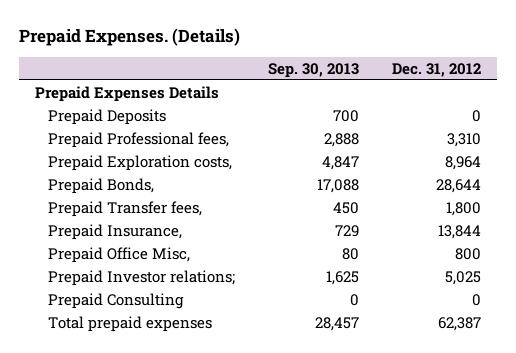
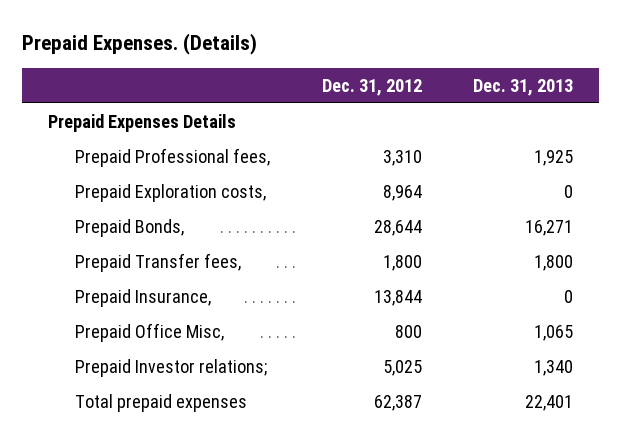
- | Sep. 30, 2013 | Dec. 31, 2012
+ | Dec. 31, 2012 | Dec. 31, 2013
- Prepaid Deposits | 700 | 0
- Prepaid Consulting | 0 | 0

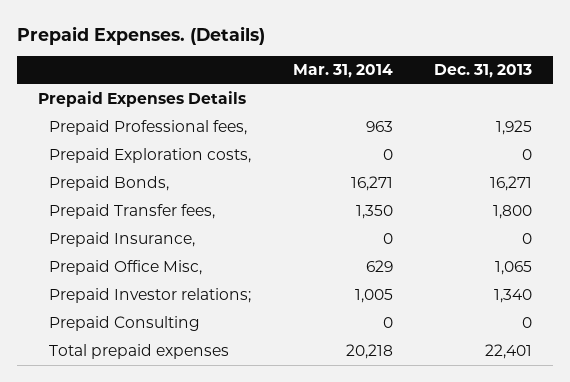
- | Dec. 31, 2012 | Dec. 31, 2013
+ | Mar. 31, 2014 | Dec. 31, 2013
+ Prepaid Consulting | 0 | 0

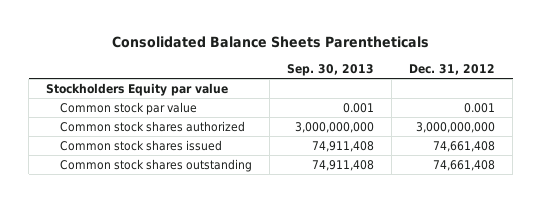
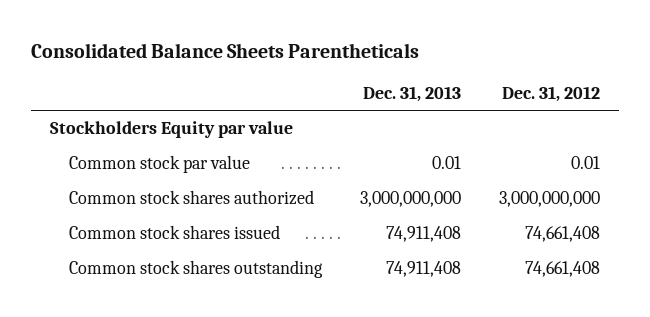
- | Sep. 30, 2013 | Dec. 31, 2012
+ | Dec. 31, 2013 | Dec. 31, 2012
- Common stock par value | 0.001 | 0.001
+ Common stock par value | 0.01 | 0.01

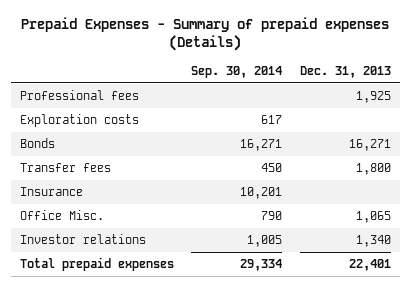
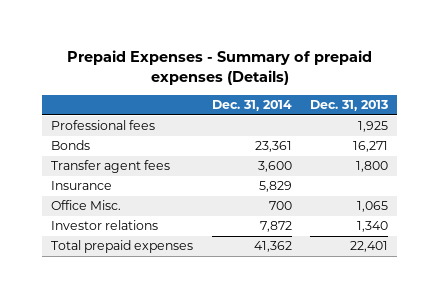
- | Sep. 30, 2014 | Dec. 31, 2013
+ | Dec. 31, 2014 | Dec. 31, 2013
- Exploration costs | 617 |
- Transfer fees | 450 | 1,800
+ Transfer agent fees | 3,600 | 1,800

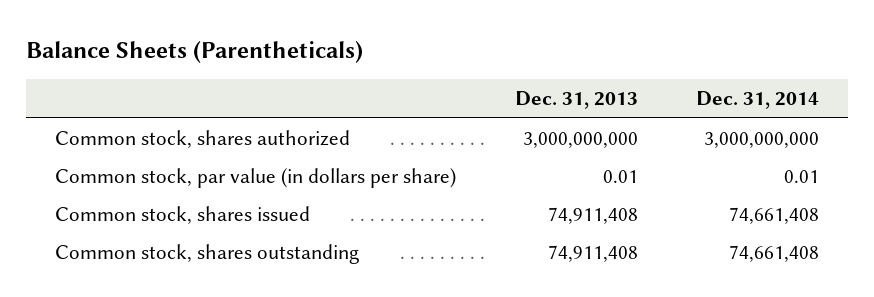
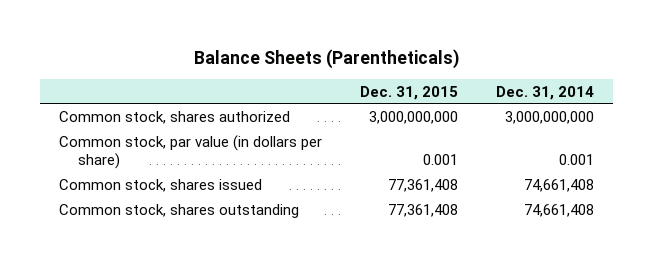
- | Dec. 31, 2013 | Dec. 31, 2014
+ | Dec. 31, 2015 | Dec. 31, 2014
- Common stock, par value (in dollars per share) | 0.01 | 0.01
+ Common stock, par value (in dollars per share) | 0.001 | 0.001

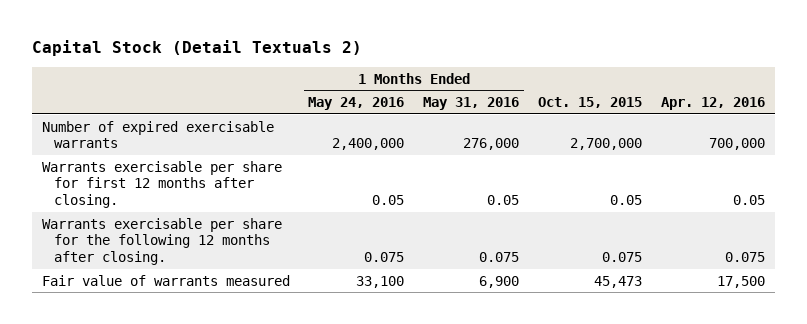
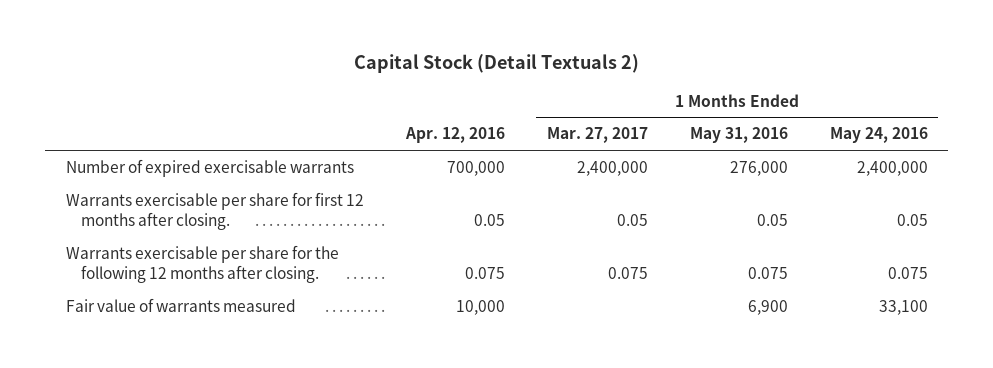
- | 1 Months Ended May 24, 2016 | 1 Months Ended May 31, 2016 | Oct. 15, 2015 | Apr. 12, 2016
+ | Apr. 12, 2016 | 1 Months Ended Mar. 27, 2017 | 1 Months Ended May 31, 2016 | 1 Months Ended May 24, 2016
- Fair value of warrants measured | 33,100 | 6,900 | 45,473 | 17,500
+ Fair value of warrants measured | 10,000 | | 6,900 | 33,100

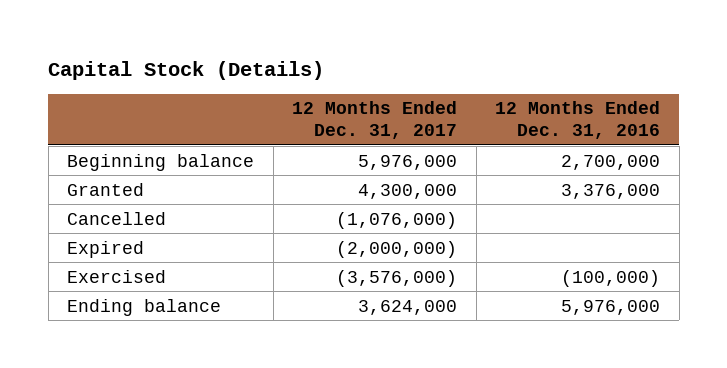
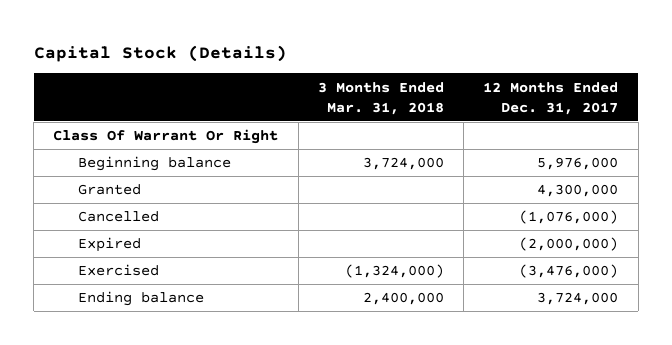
- | 12 Months Ended Dec. 31, 2017 | 12 Months Ended Dec. 31, 2016
+ | 3 Months Ended Mar. 31, 2018 | 12 Months Ended Dec. 31, 2017
+ Class Of Warrant Or Right
- Exercised | (3,576,000) | (100,000)
- Ending balance | 3,624,000 | 5,976,000
+ Exercised | (1,324,000) | (3,476,000)
+ Ending balance | 2,400,000 | 3,724,000

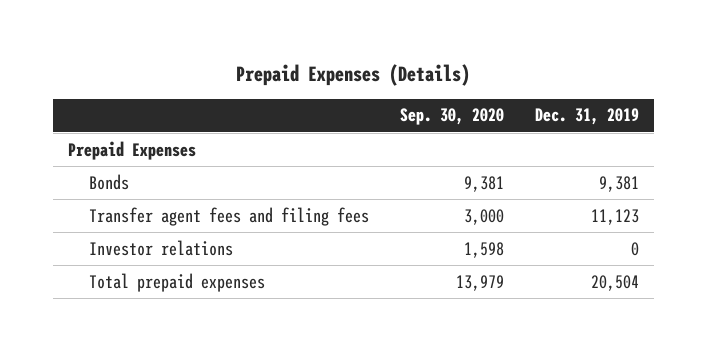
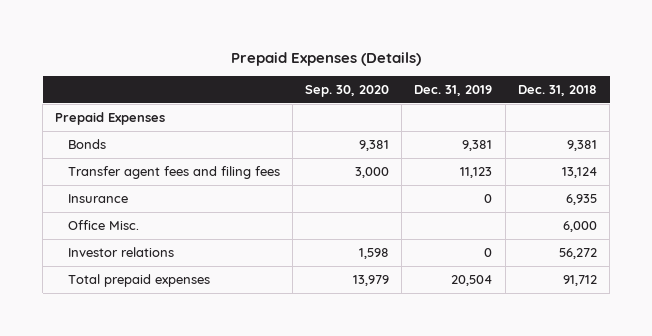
- | Sep. 30, 2020 | Dec. 31, 2019
+ | Sep. 30, 2020 | Dec. 31, 2019 | Dec. 31, 2018
+ Insurance | | 0 | 6,935
+ Office Misc. | | | 6,000

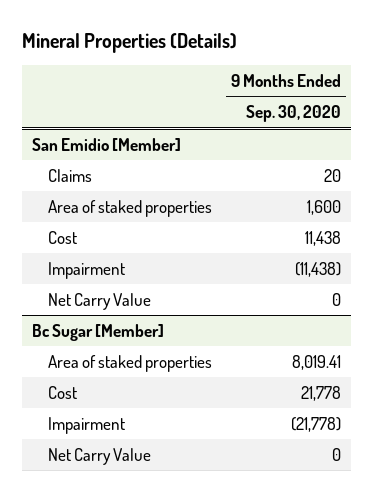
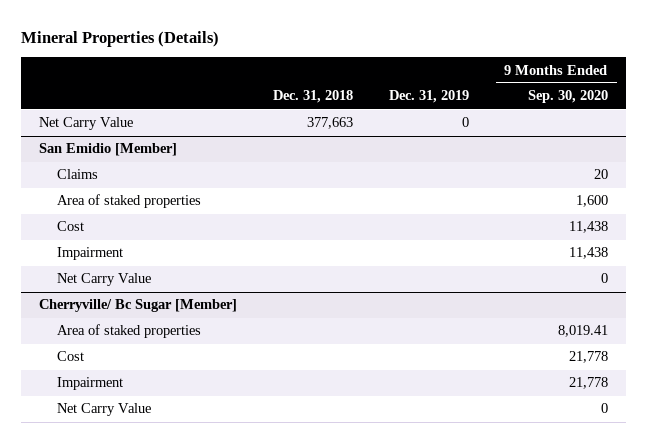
- | 9 Months Ended Sep. 30, 2020
+ | Dec. 31, 2018 | Dec. 31, 2019 | 9 Months Ended Sep. 30, 2020
+ Net Carry Value | 377,663 | 0 |
@ San Emidio [Member]
- Impairment | (11,438)
+ Impairment | | | 11,438
- Bc Sugar [Member]
+ Cherryville/ Bc Sugar [Member]
- Impairment | (21,778)
+ Impairment | | | 21,778

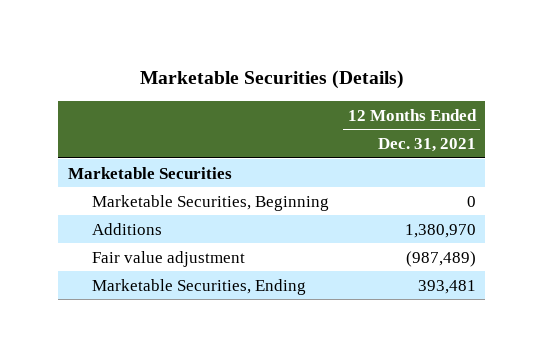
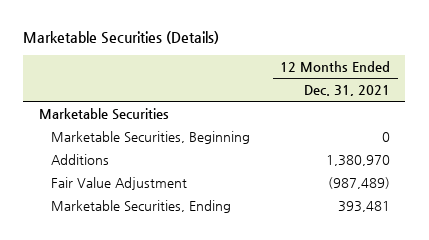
- Fair value adjustment | (987,489)
+ Fair Value Adjustment | (987,489)

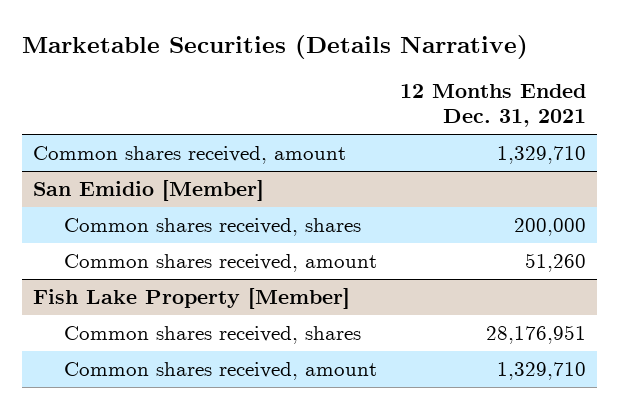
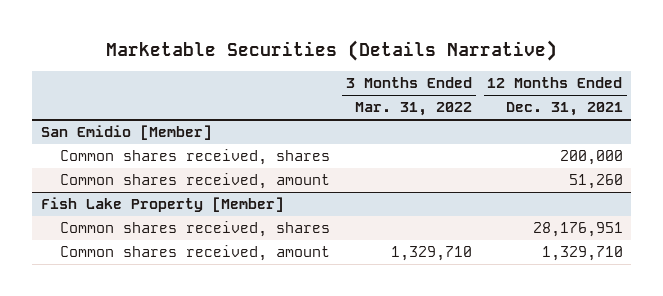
- | 12 Months Ended Dec. 31, 2021
+ | 3 Months Ended Mar. 31, 2022 | 12 Months Ended Dec. 31, 2021
- Common shares received, amount | 1,329,710

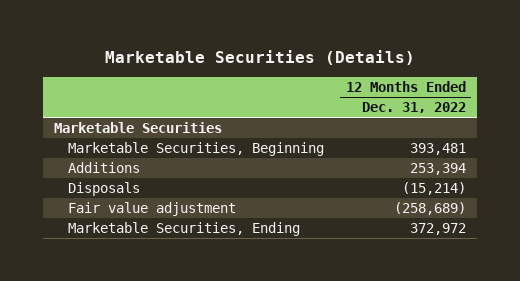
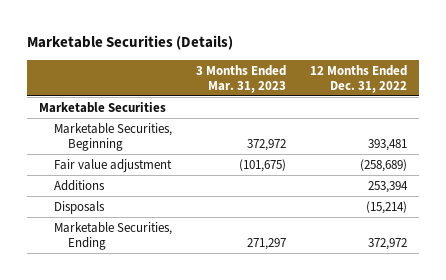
- | 12 Months Ended Dec. 31, 2022
+ | 3 Months Ended Mar. 31, 2023 | 12 Months Ended Dec. 31, 2022
moved up: Fair value adjustment | (101,675) | (258,689)

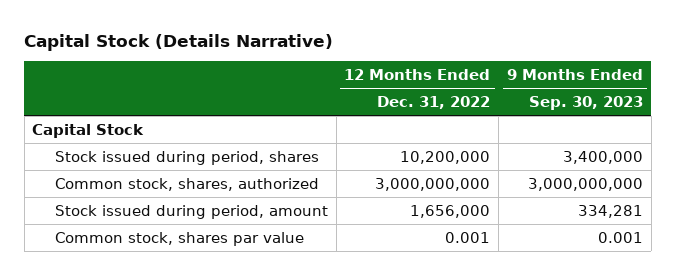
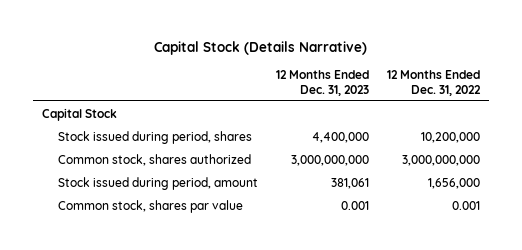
- | 12 Months Ended Dec. 31, 2022 | 9 Months Ended Sep. 30, 2023
+ | 12 Months Ended Dec. 31, 2023 | 12 Months Ended Dec. 31, 2022
- Common stock, shares, authorized | 3,000,000,000 | 3,000,000,000
+ Common stock, shares authorized | 3,000,000,000 | 3,000,000,000

